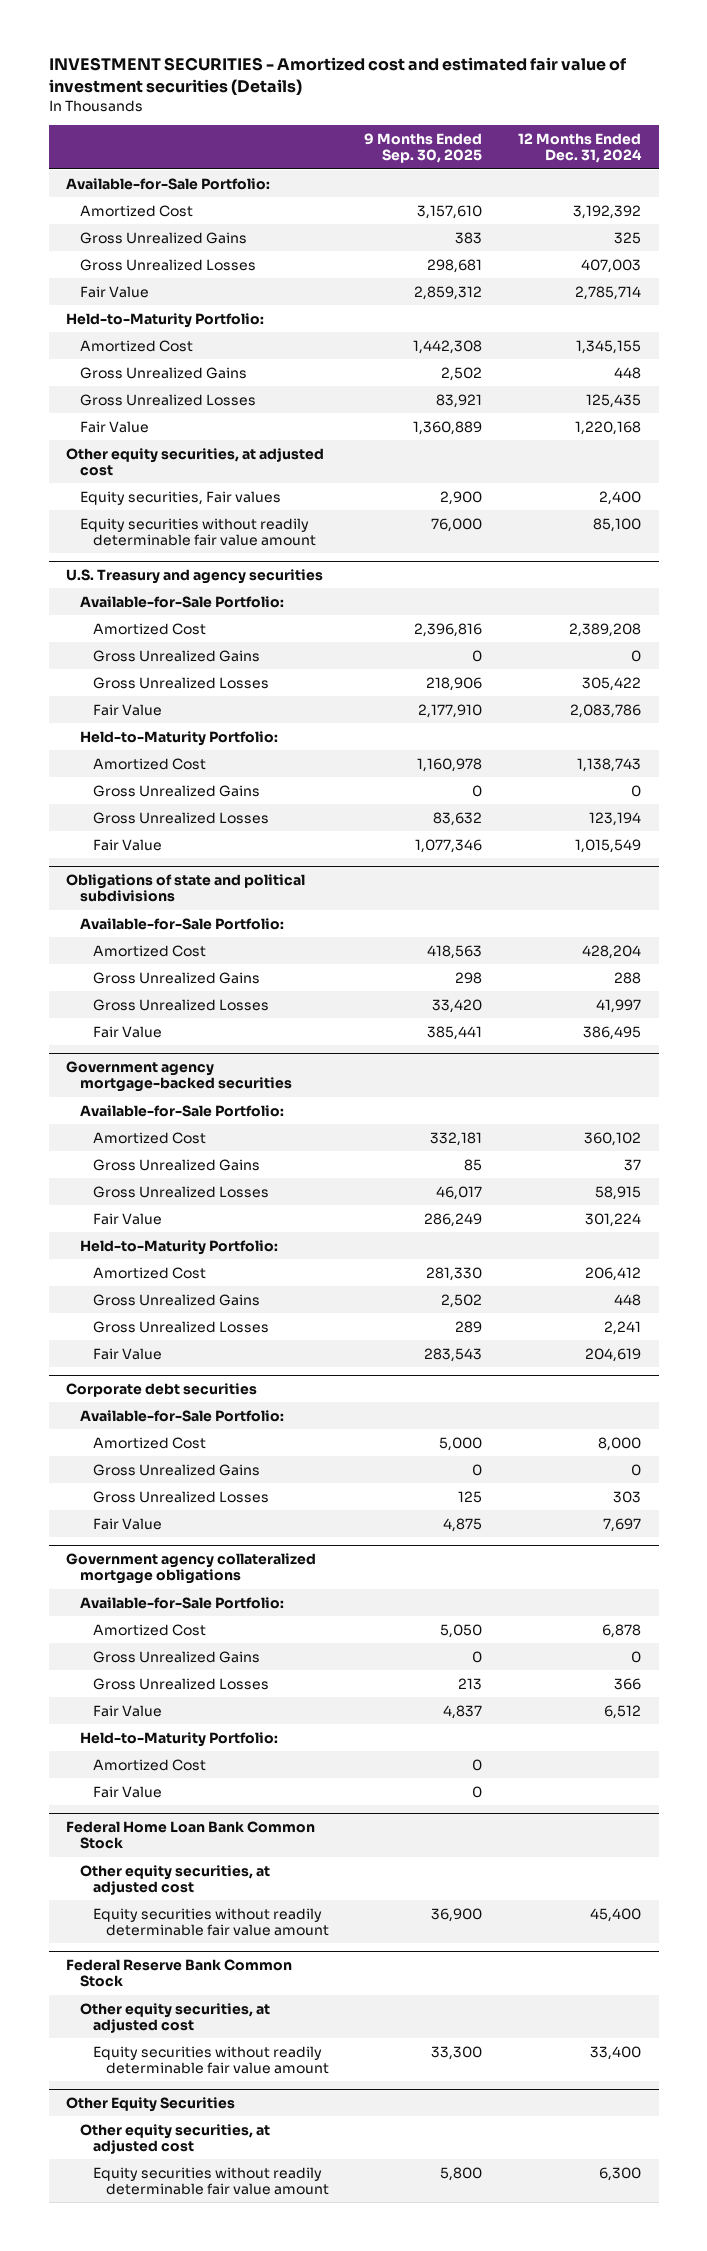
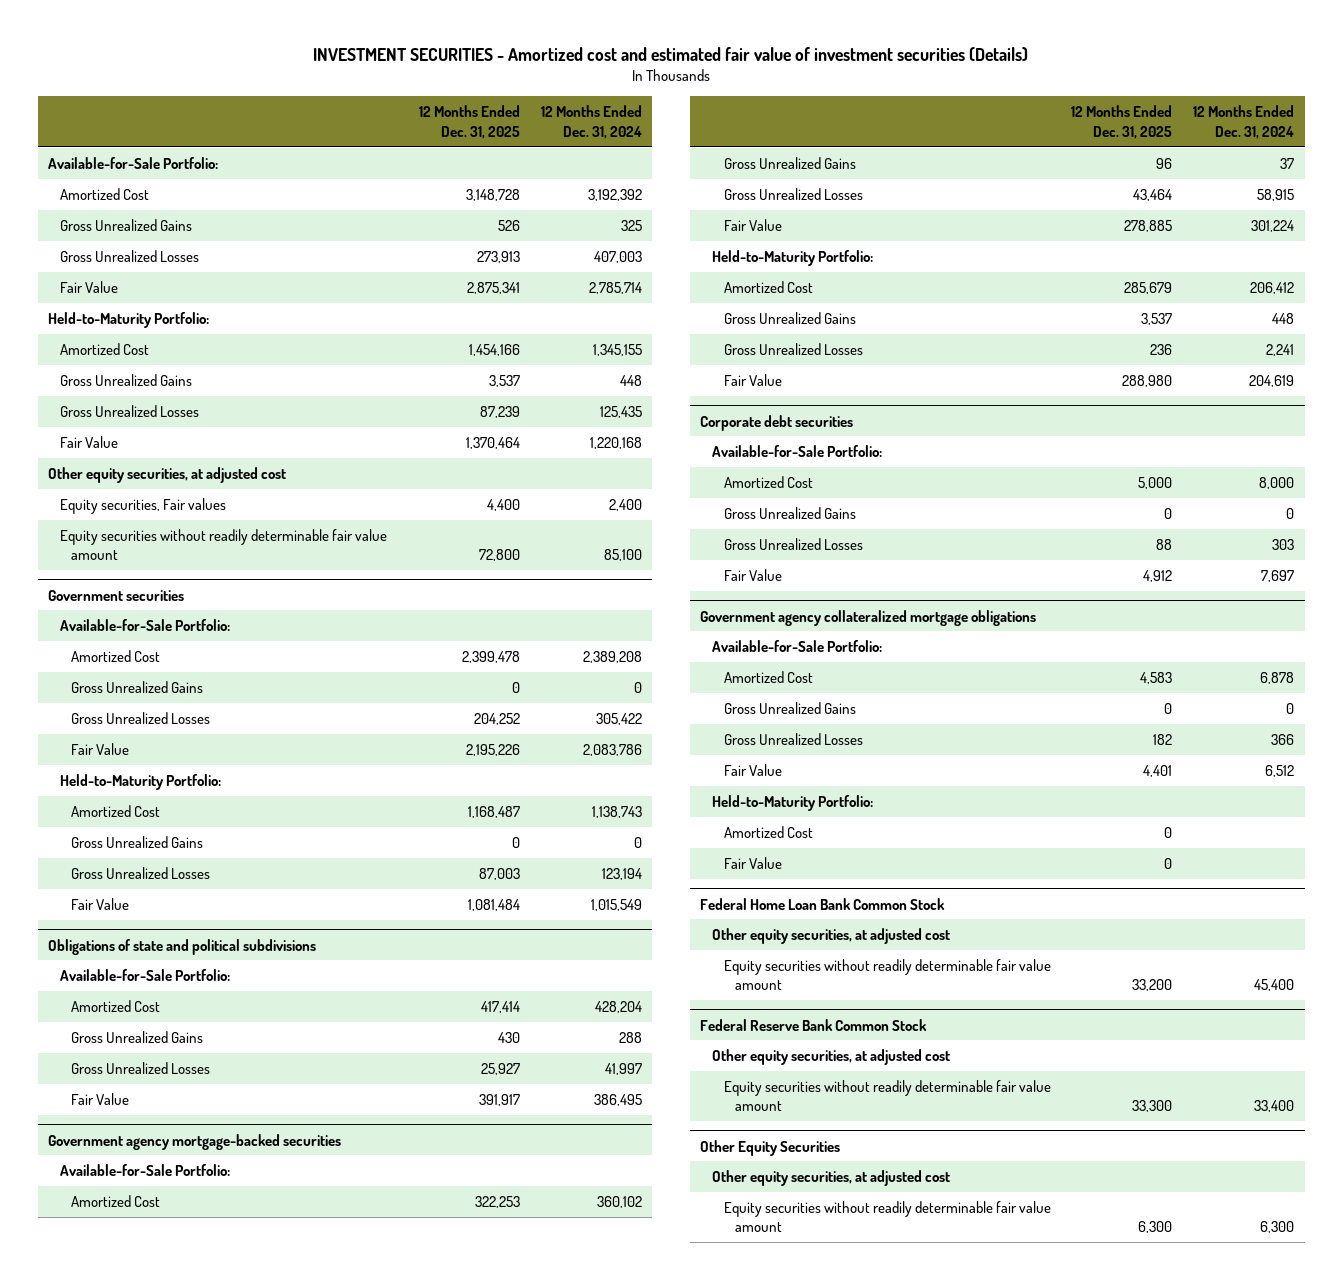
- | 9 Months Ended Sep. 30, 2025 | 12 Months Ended Dec. 31, 2024
+ | 12 Months Ended Dec. 31, 2025 | 12 Months Ended Dec. 31, 2024
- U.S. Treasury and agency securities
+ Government securities

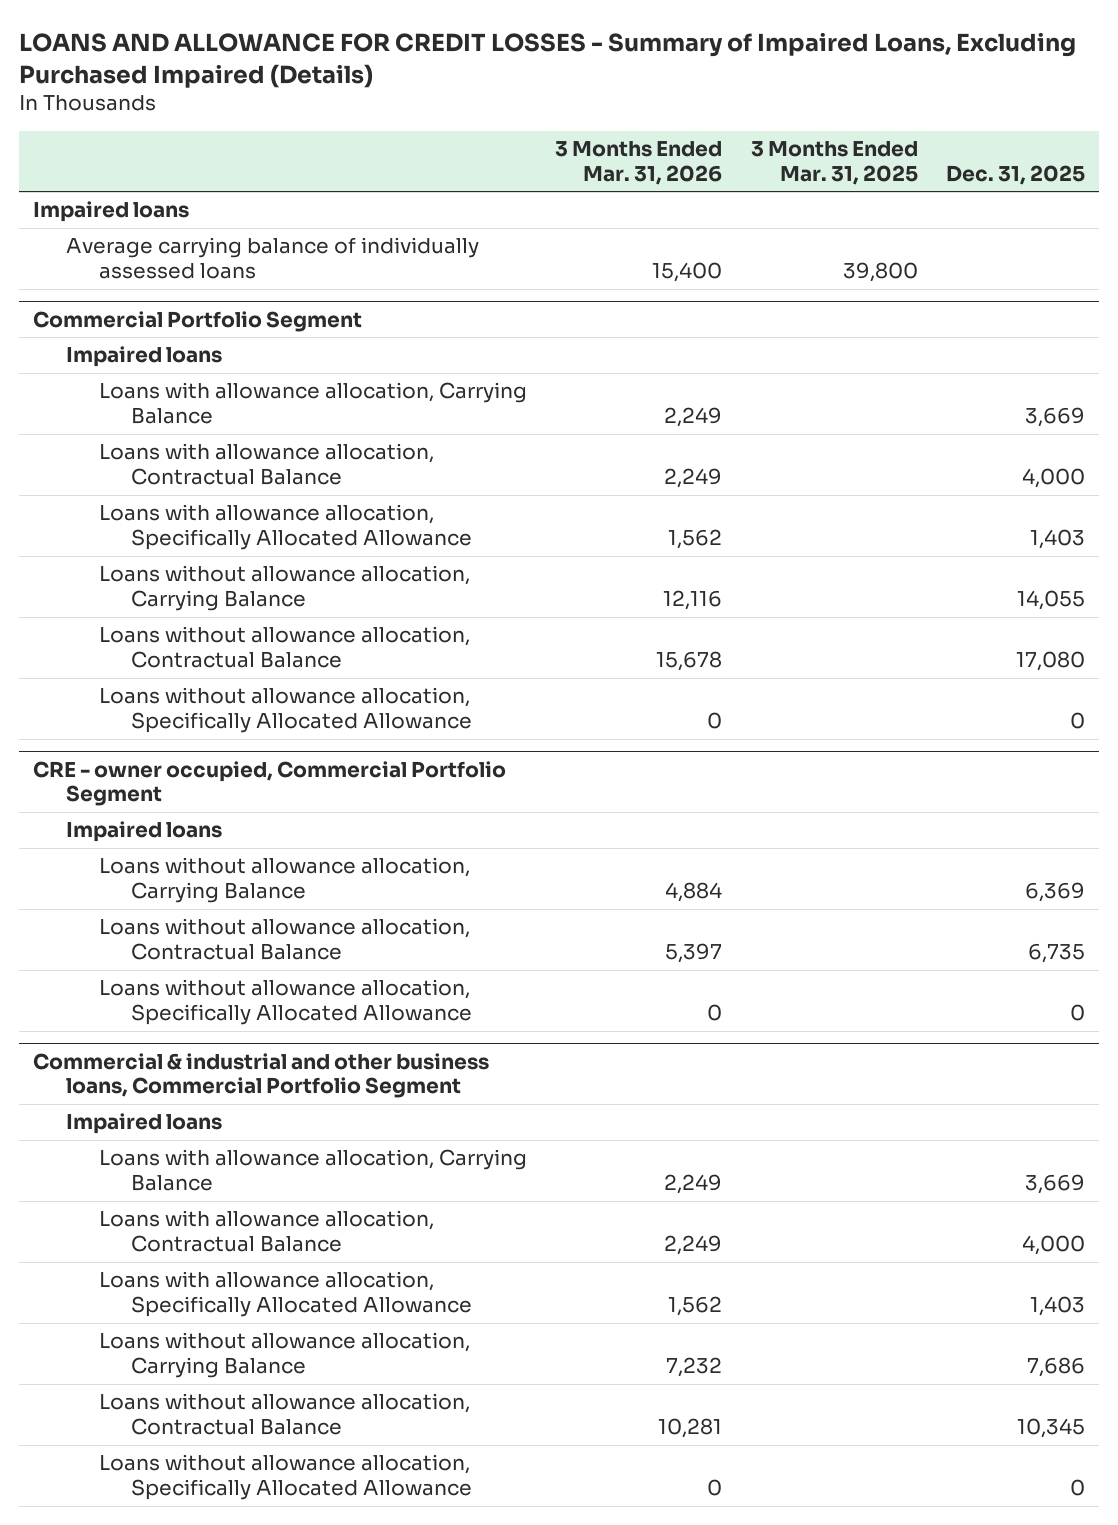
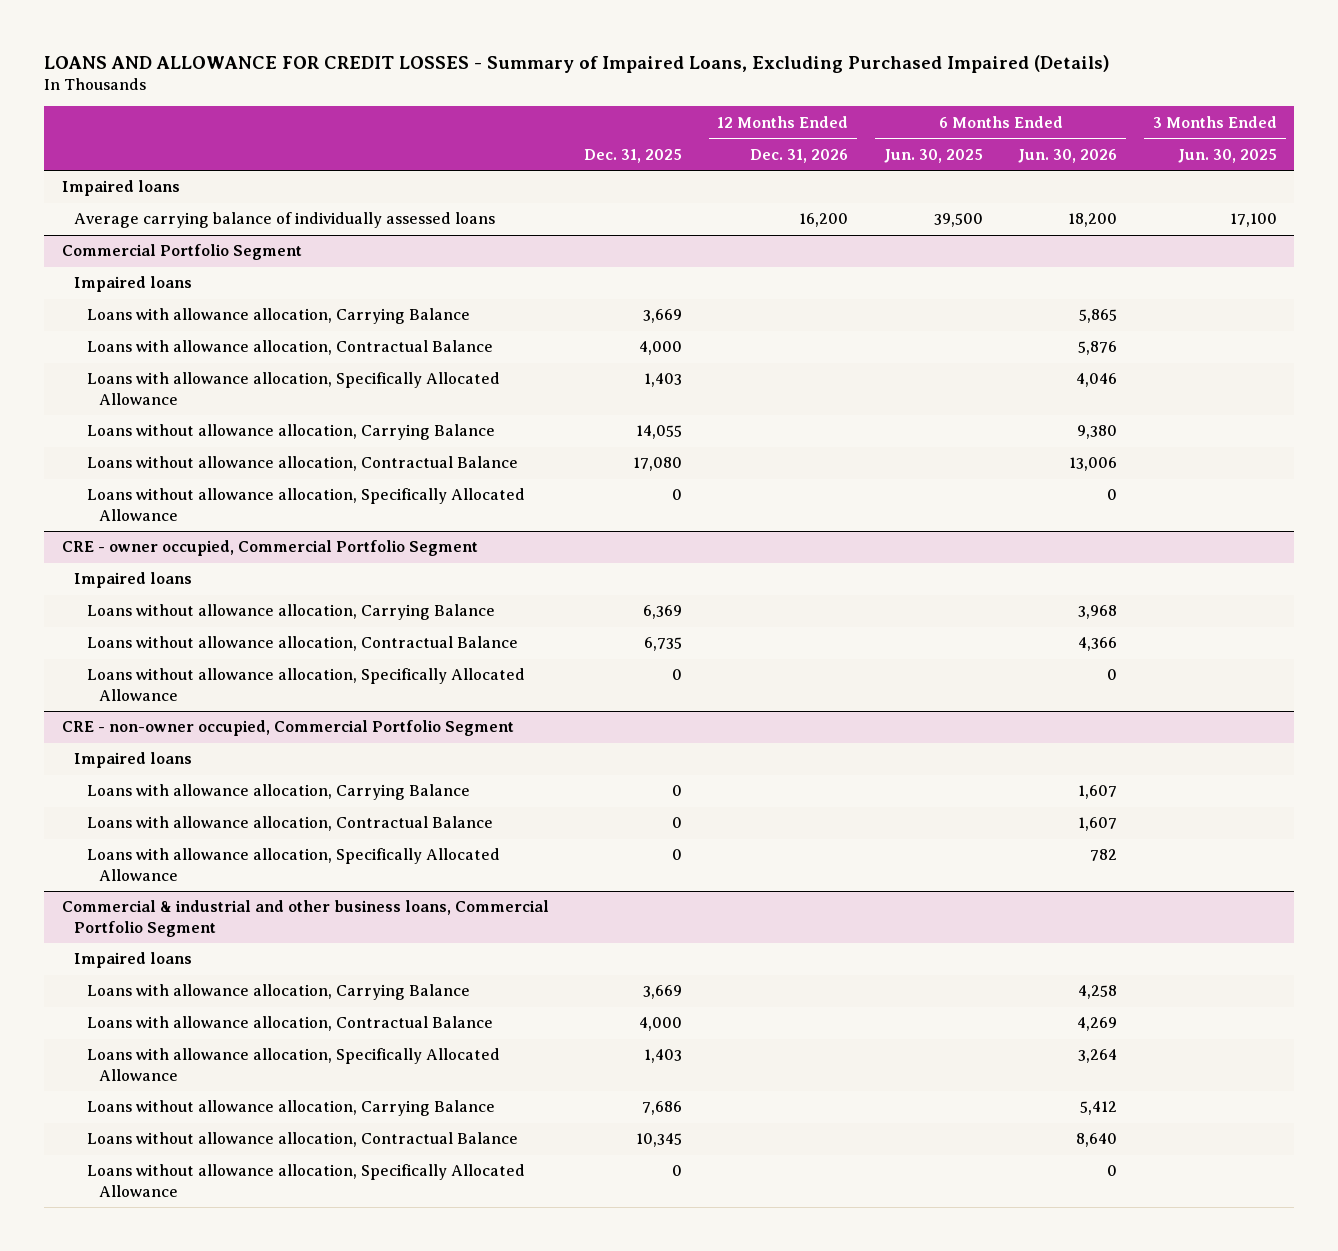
- | 3 Months Ended Mar. 31, 2026 | 3 Months Ended Mar. 31, 2025 | Dec. 31, 2025
+ | Dec. 31, 2025 | 12 Months Ended Dec. 31, 2026 | 6 Months Ended Jun. 30, 2025 | 6 Months Ended Jun. 30, 2026 | 3 Months Ended Jun. 30, 2025
+ CRE - non-owner occupied, Commercial Portfolio Segment
+ Impaired loans
+ Loans with allowance allocation, Carrying Balance | 0 | | | 1,607 |
+ Loans with allowance allocation, Contractual Balance | 0 | | | 1,607 |
+ Loans with allowance allocation, Specifically Allocated Allowance | 0 | | | 782 |

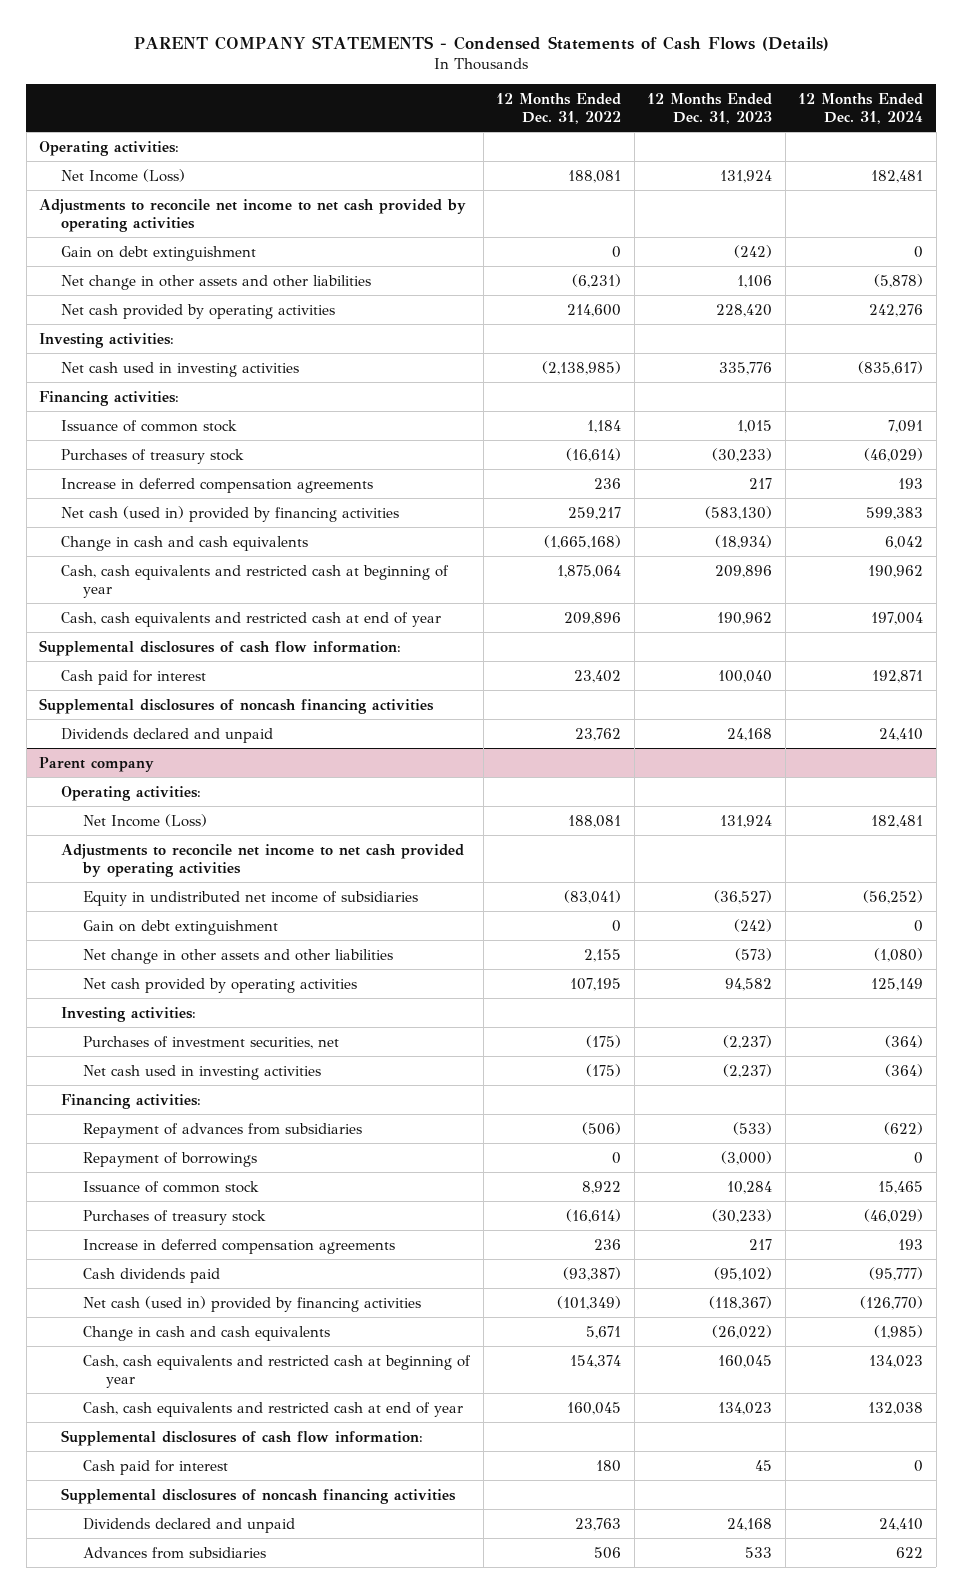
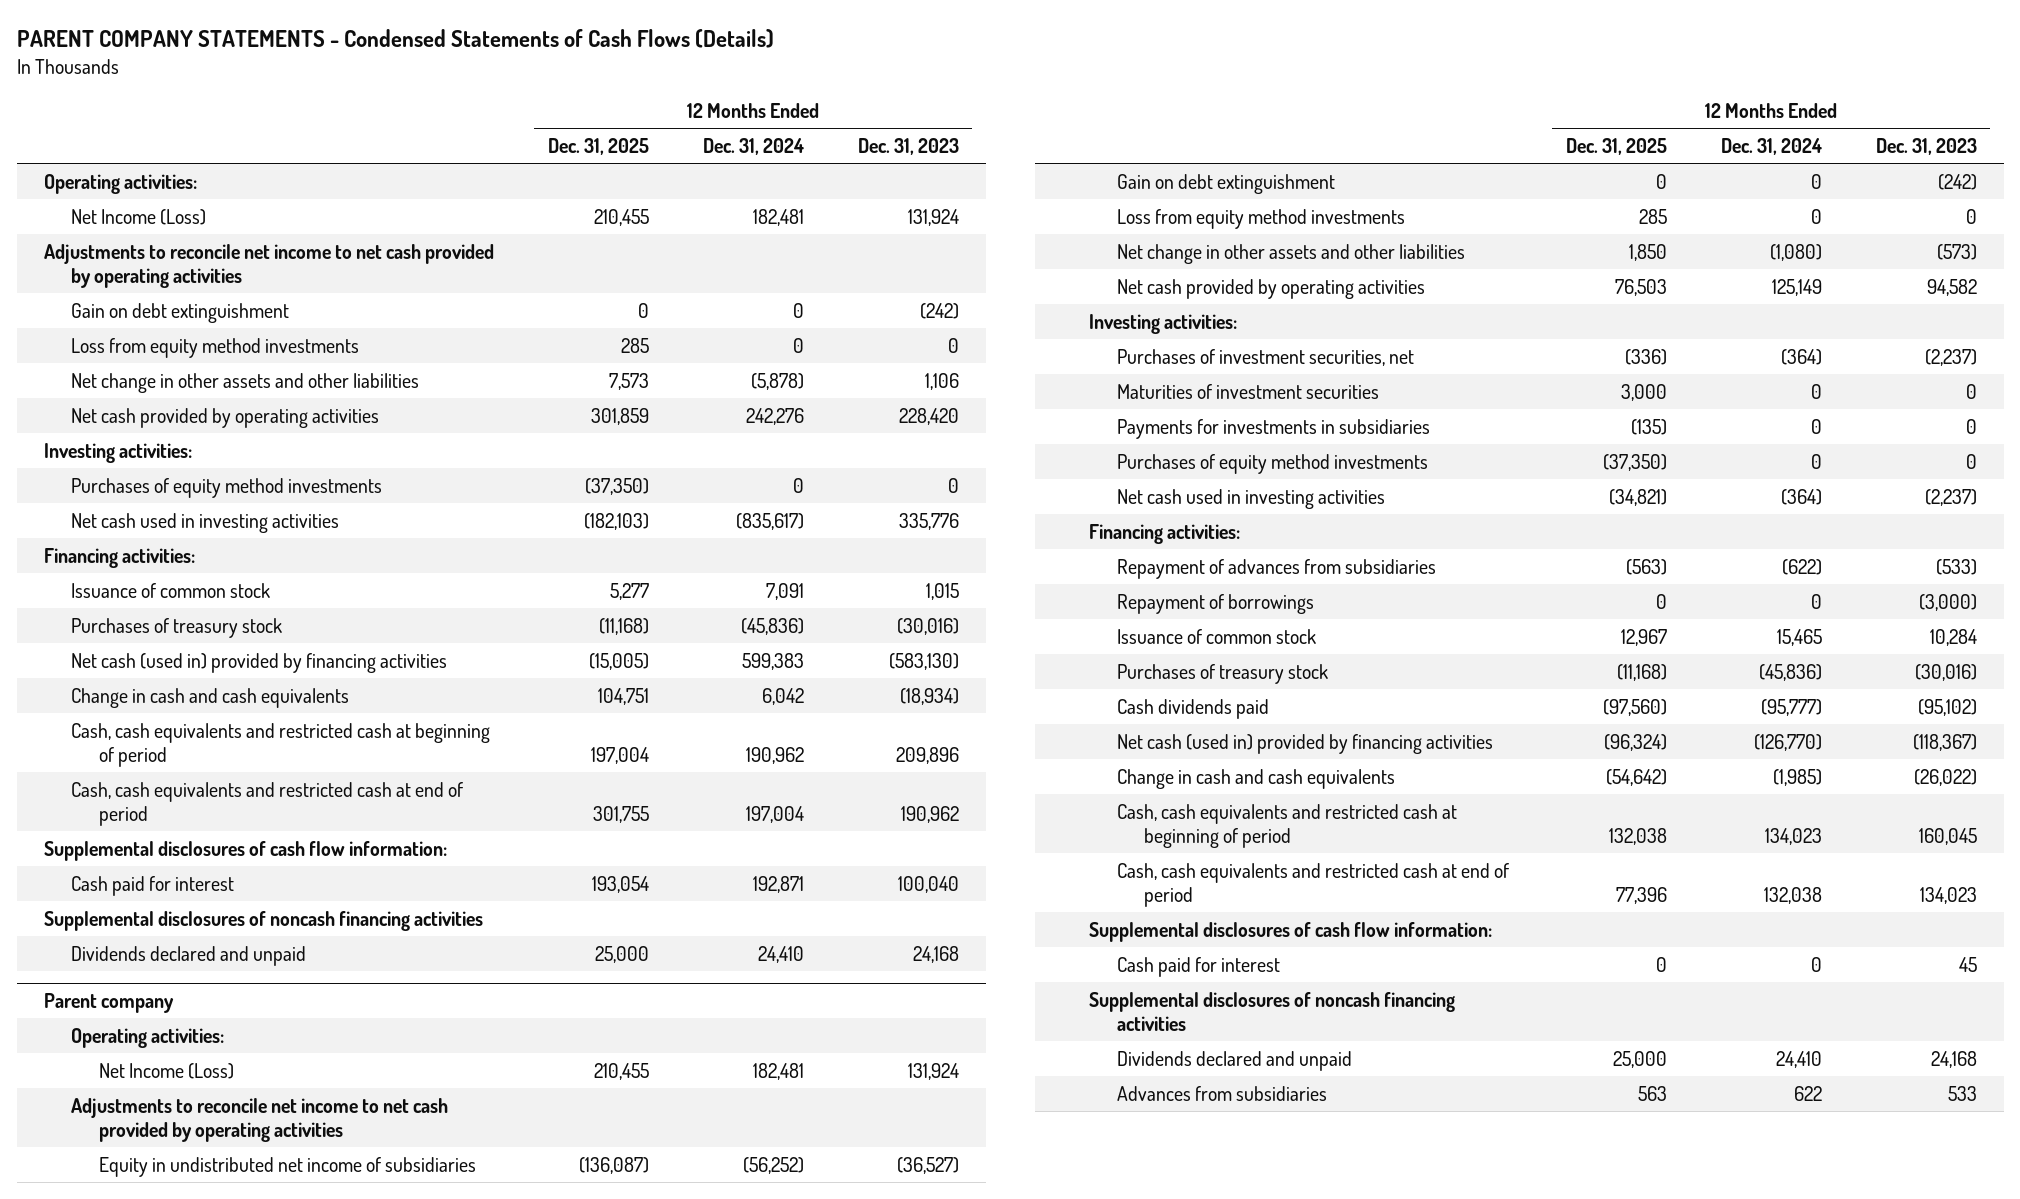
- | 12 Months Ended Dec. 31, 2022 | 12 Months Ended Dec. 31, 2023 | 12 Months Ended Dec. 31, 2024
+ | 12 Months Ended Dec. 31, 2025 | 12 Months Ended Dec. 31, 2024 | 12 Months Ended Dec. 31, 2023
+ Loss from equity method investments | 285 | 0 | 0
+ Purchases of equity method investments | (37,350) | 0 | 0
- Purchases of treasury stock | (16,614) | (30,233) | (46,029)
- Increase in deferred compensation agreements | 236 | 217 | 193
+ Purchases of treasury stock | (11,168) | (45,836) | (30,016)
- Cash, cash equivalents and restricted cash at beginning of year | 1,875,064 | 209,896 | 190,962
- Cash, cash equivalents and restricted cash at end of year | 209,896 | 190,962 | 197,004
+ Cash, cash equivalents and restricted cash at beginning of period | 197,004 | 190,962 | 209,896
+ Cash, cash equivalents and restricted cash at end of period | 301,755 | 197,004 | 190,962
@ Parent company
+ Loss from equity method investments | 285 | 0 | 0
+ Maturities of investment securities | 3,000 | 0 | 0
+ Payments for investments in subsidiaries | (135) | 0 | 0
+ Purchases of equity method investments | (37,350) | 0 | 0
- Purchases of treasury stock | (16,614) | (30,233) | (46,029)
- Increase in deferred compensation agreements | 236 | 217 | 193
+ Purchases of treasury stock | (11,168) | (45,836) | (30,016)
- Cash, cash equivalents and restricted cash at beginning of year | 154,374 | 160,045 | 134,023
- Cash, cash equivalents and restricted cash at end of year | 160,045 | 134,023 | 132,038
+ Cash, cash equivalents and restricted cash at beginning of period | 132,038 | 134,023 | 160,045
+ Cash, cash equivalents and restricted cash at end of period | 77,396 | 132,038 | 134,023

